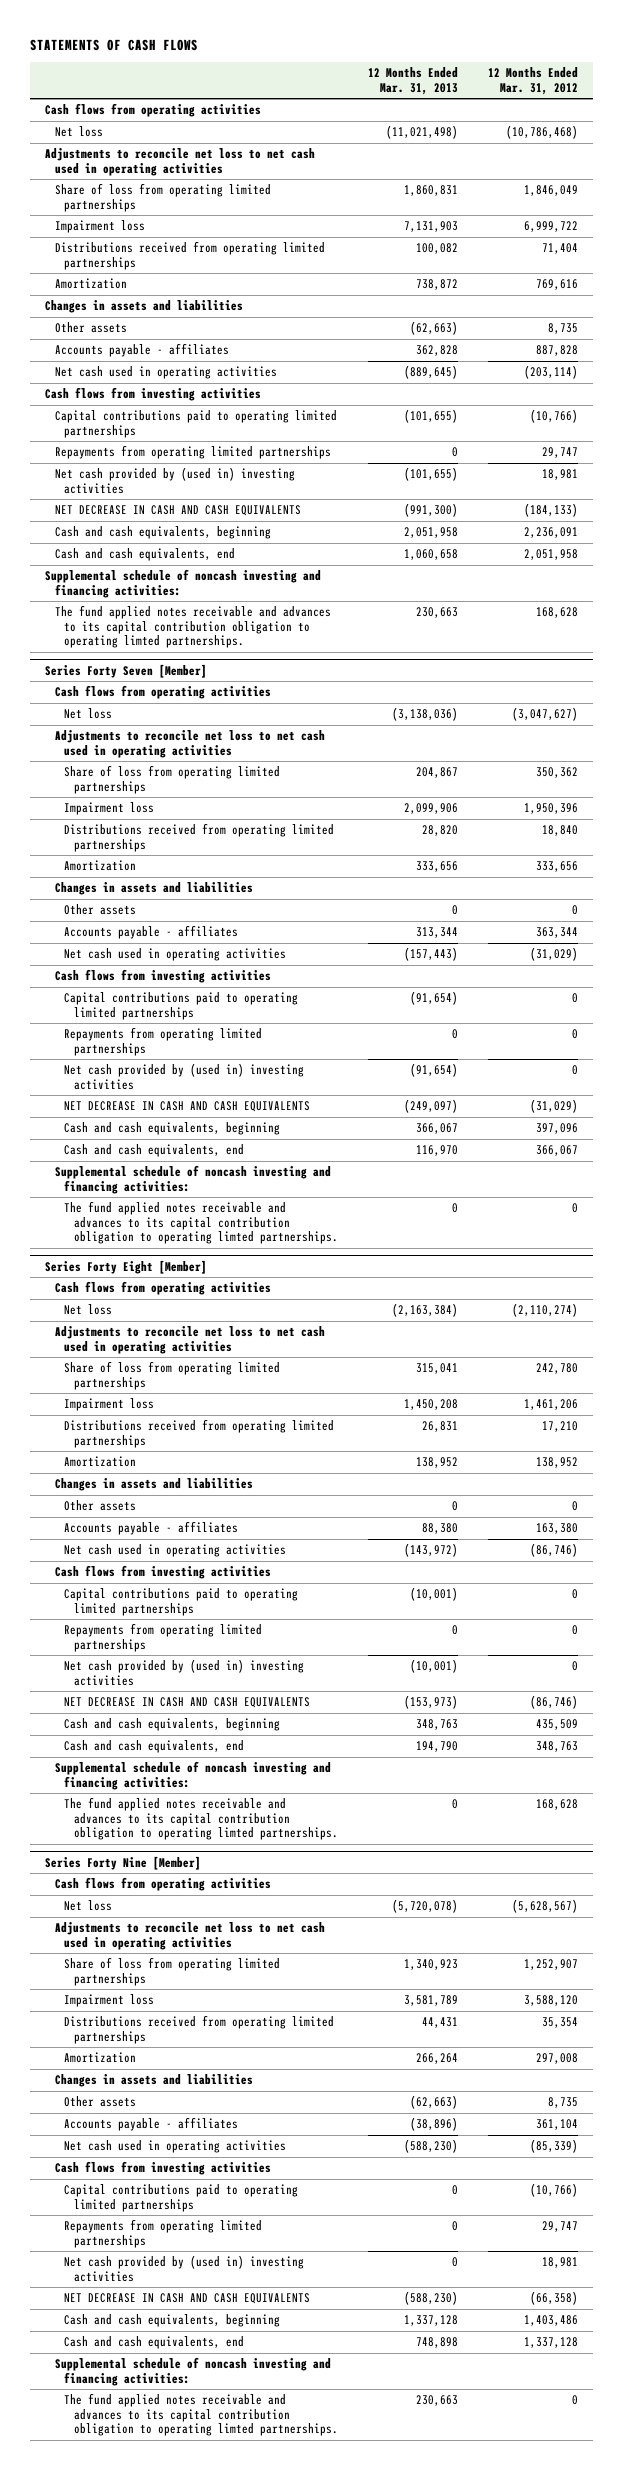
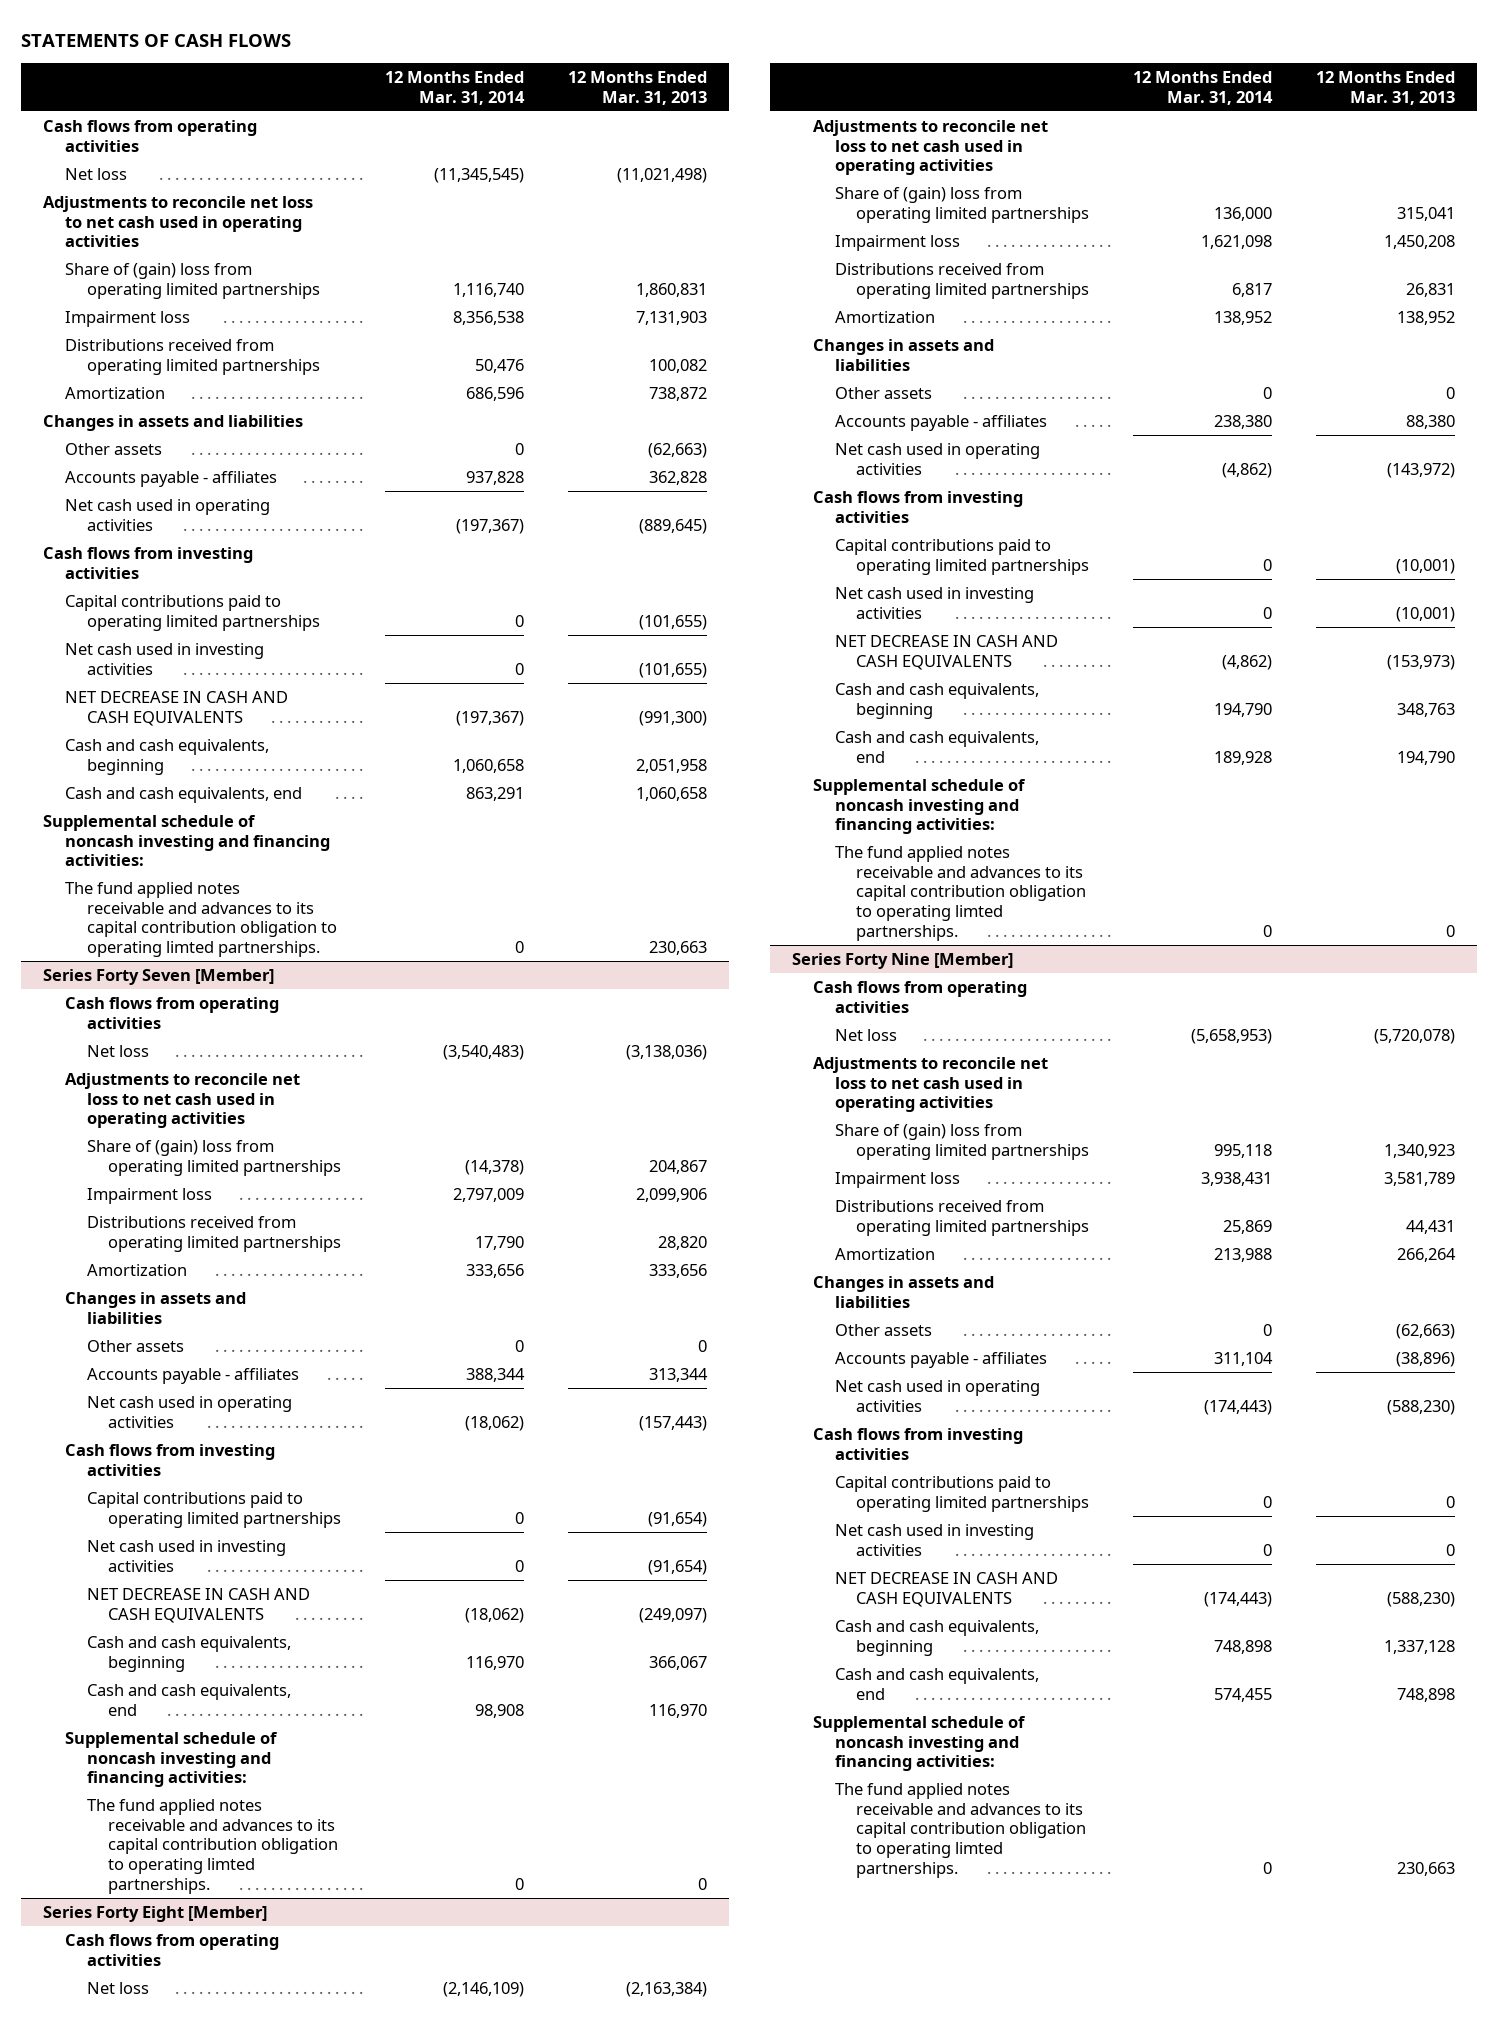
- | 12 Months Ended Mar. 31, 2013 | 12 Months Ended Mar. 31, 2012
+ | 12 Months Ended Mar. 31, 2014 | 12 Months Ended Mar. 31, 2013
- Share of loss from operating limited partnerships | 1,860,831 | 1,846,049
+ Share of (gain) loss from operating limited partnerships | 1,116,740 | 1,860,831
- Repayments from operating limited partnerships | 0 | 29,747
- Net cash provided by (used in) investing activities | (101,655) | 18,981
+ Net cash used in investing activities | 0 | (101,655)
@ Series Forty Seven [Member]
- Share of loss from operating limited partnerships | 204,867 | 350,362
+ Share of (gain) loss from operating limited partnerships | (14,378) | 204,867
- Repayments from operating limited partnerships | 0 | 0
- Net cash provided by (used in) investing activities | (91,654) | 0
+ Net cash used in investing activities | 0 | (91,654)
@ Series Forty Eight [Member]
- Share of loss from operating limited partnerships | 315,041 | 242,780
+ Share of (gain) loss from operating limited partnerships | 136,000 | 315,041
- Repayments from operating limited partnerships | 0 | 0
- Net cash provided by (used in) investing activities | (10,001) | 0
+ Net cash used in investing activities | 0 | (10,001)
@ Series Forty Nine [Member]
- Share of loss from operating limited partnerships | 1,340,923 | 1,252,907
+ Share of (gain) loss from operating limited partnerships | 995,118 | 1,340,923
- Repayments from operating limited partnerships | 0 | 29,747
- Net cash provided by (used in) investing activities | 0 | 18,981
+ Net cash used in investing activities | 0 | 0

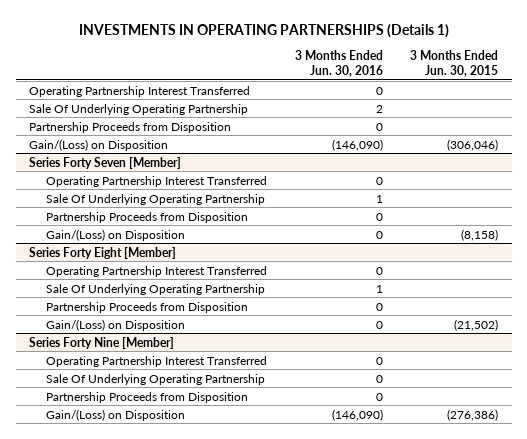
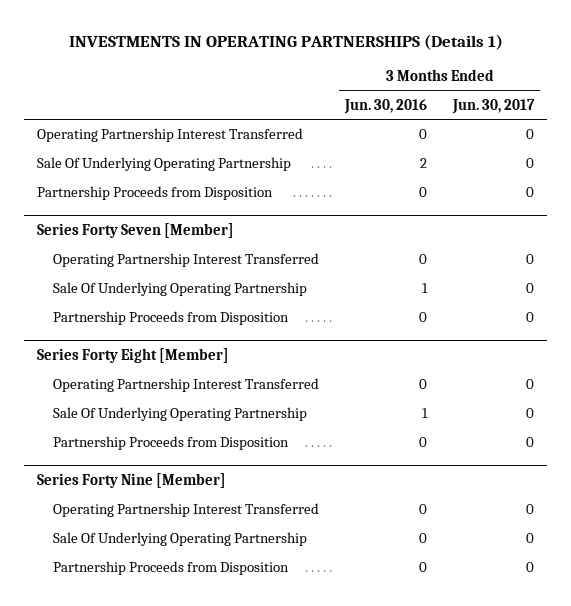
- | 3 Months Ended Jun. 30, 2016 | 3 Months Ended Jun. 30, 2015
+ | 3 Months Ended Jun. 30, 2016 | 3 Months Ended Jun. 30, 2017
- Gain/(Loss) on Disposition | (146,090) | (306,046)
@ Series Forty Seven [Member]
- Gain/(Loss) on Disposition | 0 | (8,158)
@ Series Forty Eight [Member]
- Gain/(Loss) on Disposition | 0 | (21,502)
@ Series Forty Nine [Member]
- Gain/(Loss) on Disposition | (146,090) | (276,386)

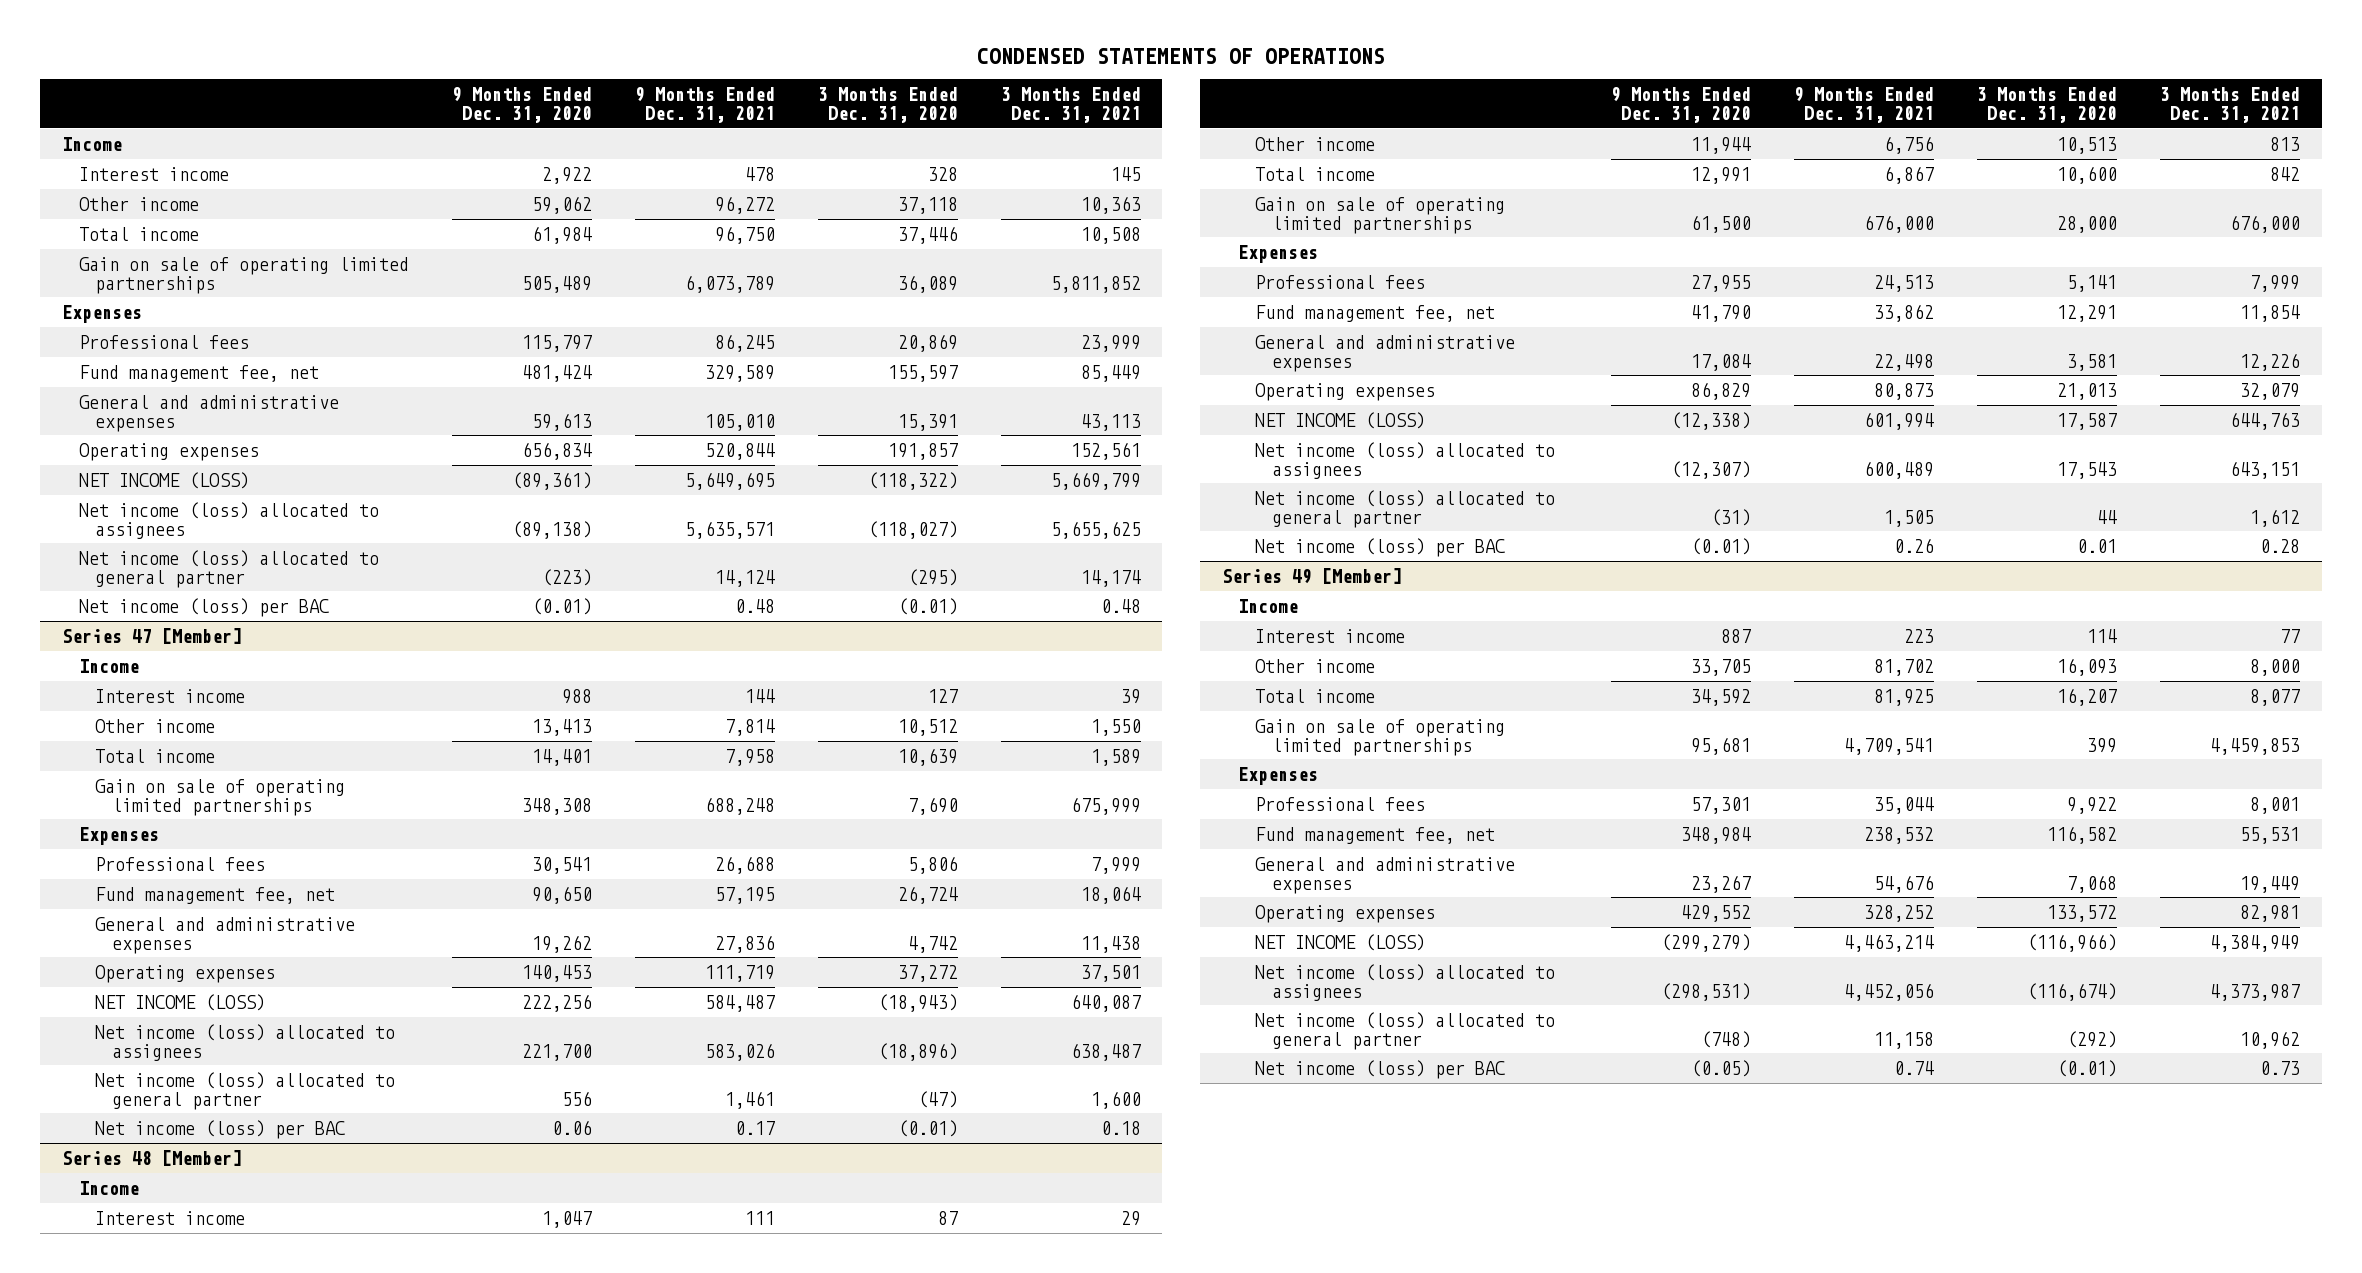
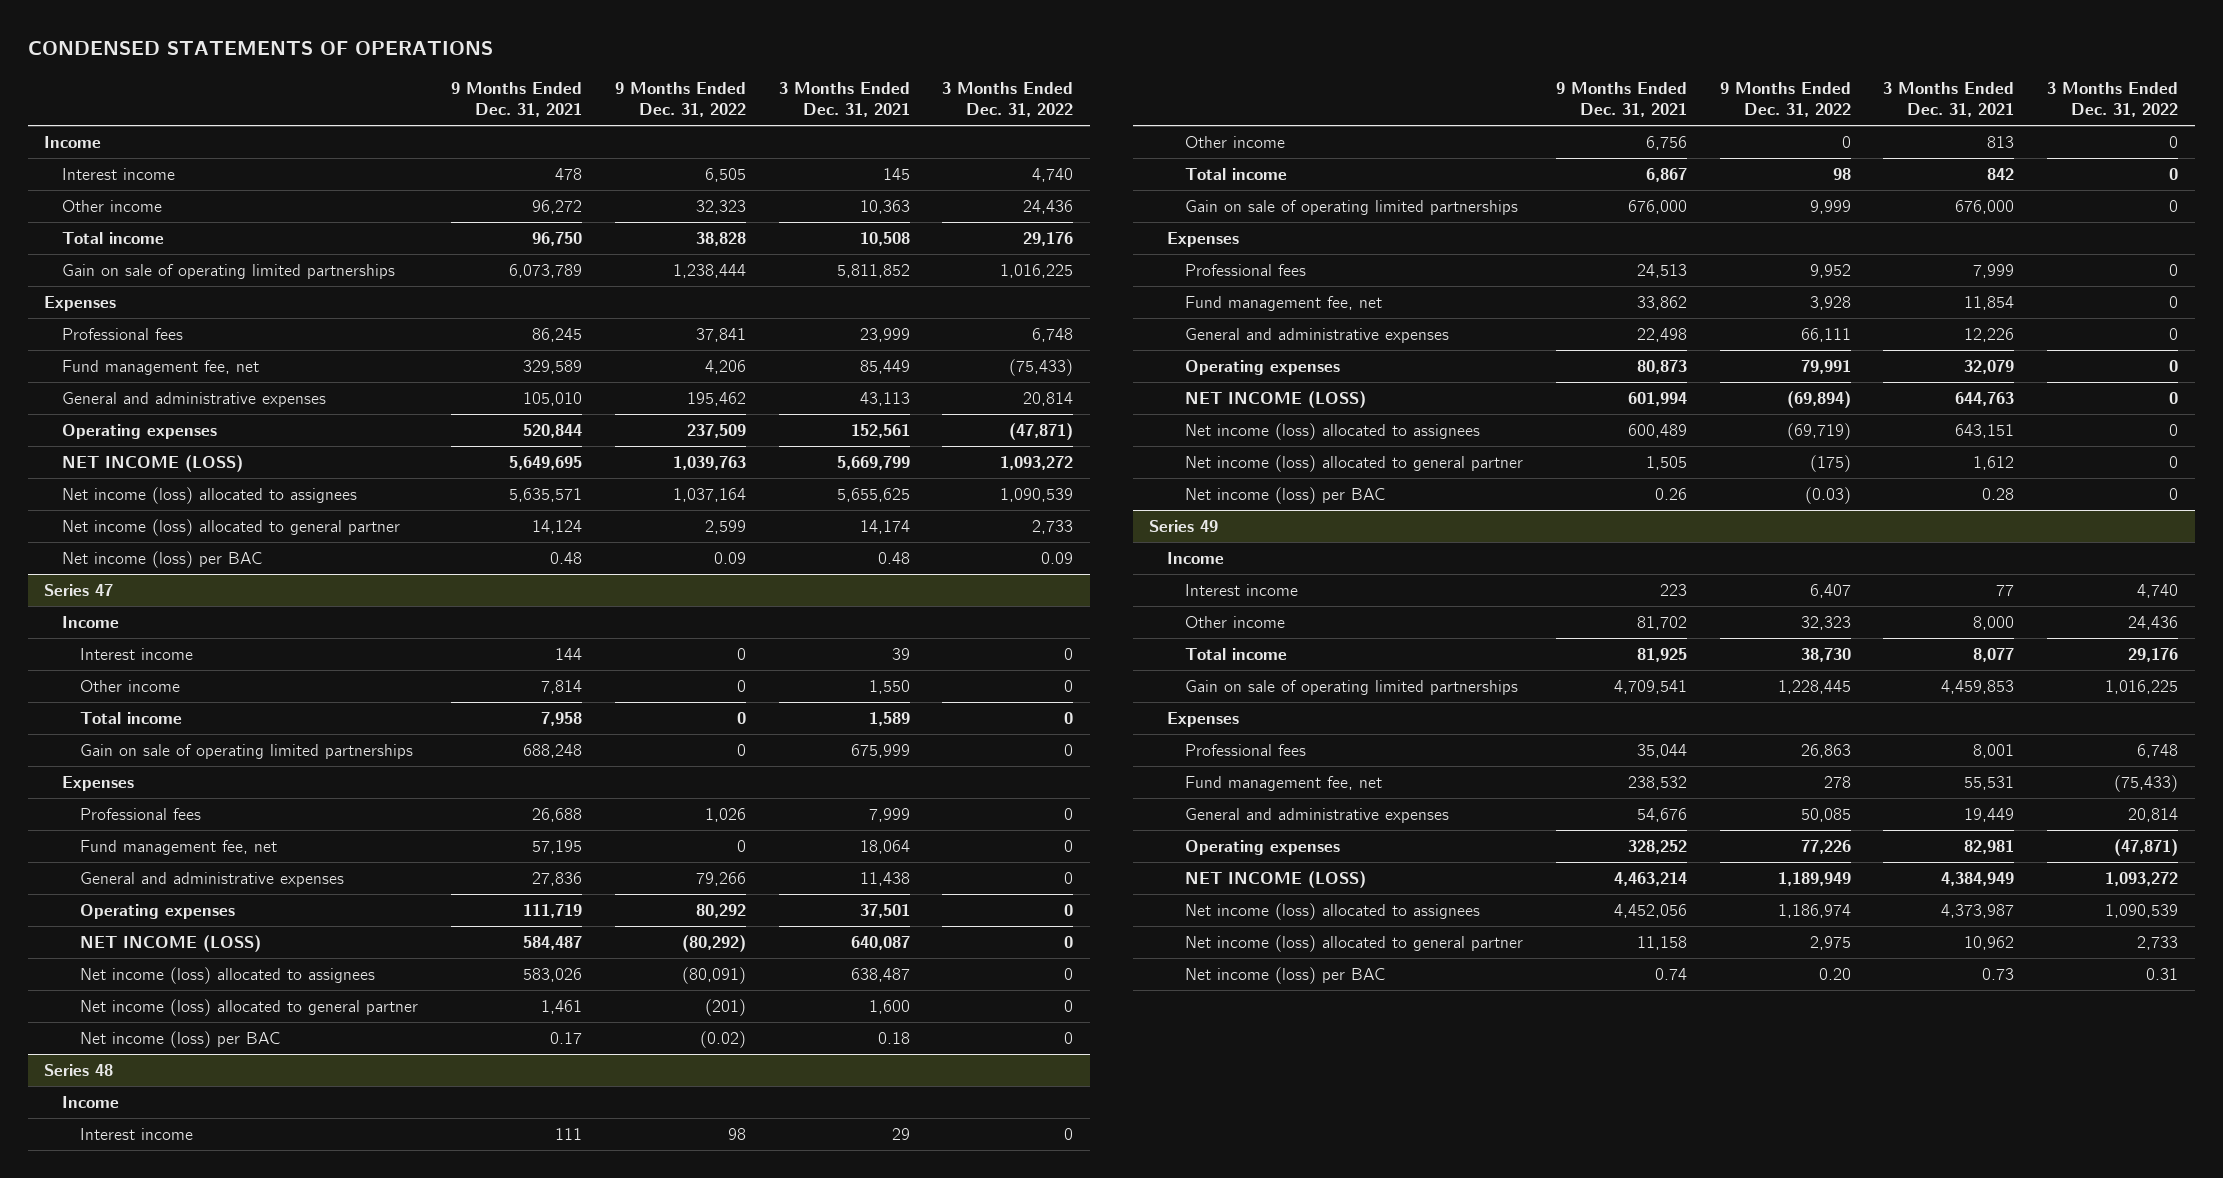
- | 9 Months Ended Dec. 31, 2020 | 9 Months Ended Dec. 31, 2021 | 3 Months Ended Dec. 31, 2020 | 3 Months Ended Dec. 31, 2021
+ | 9 Months Ended Dec. 31, 2021 | 9 Months Ended Dec. 31, 2022 | 3 Months Ended Dec. 31, 2021 | 3 Months Ended Dec. 31, 2022
- Series 47 [Member]
+ Series 47
- Series 48 [Member]
+ Series 48
- Series 49 [Member]
+ Series 49

